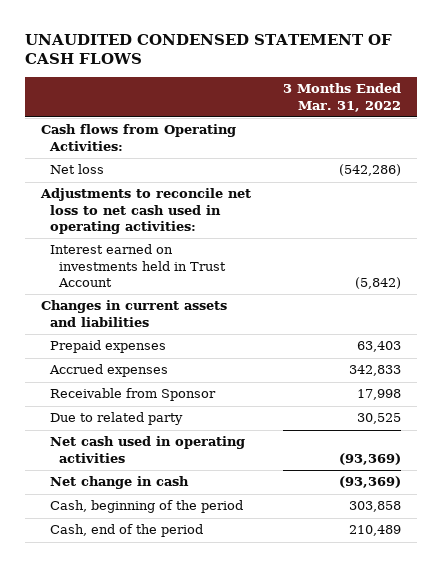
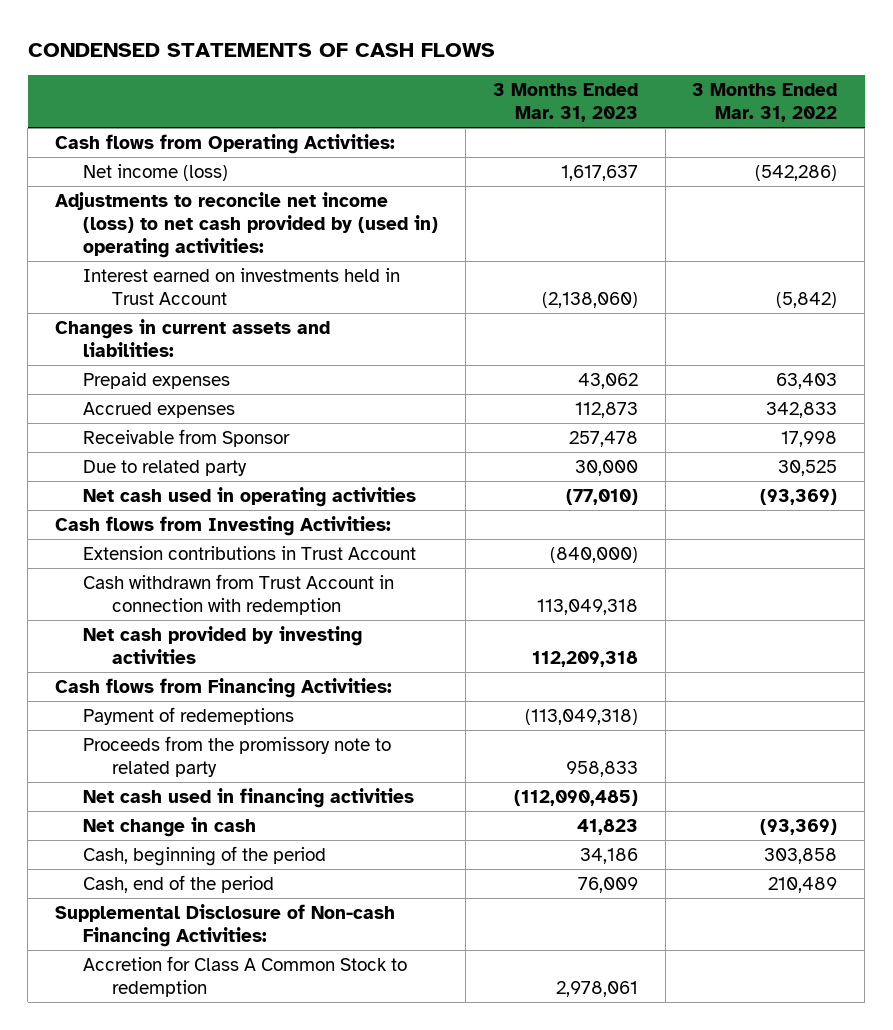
- UNAUDITED CONDENSED STATEMENT OF CASH FLOWS
+ CONDENSED STATEMENTS OF CASH FLOWS
- | 3 Months Ended Mar. 31, 2022
+ | 3 Months Ended Mar. 31, 2023 | 3 Months Ended Mar. 31, 2022
- Net loss | (542,286)
- Adjustments to reconcile net loss to net cash used in operating activities:
+ Net income (loss) | 1,617,637 | (542,286)
+ Adjustments to reconcile net income (loss) to net cash provided by (used in) operating activities:
- Changes in current assets and liabilities
+ Changes in current assets and liabilities:
+ Cash flows from Investing Activities:
+ Extension contributions in Trust Account | (840,000) |
+ Cash withdrawn from Trust Account in connection with redemption | 113,049,318 |
+ Net cash provided by investing activities | 112,209,318 |
+ Cash flows from Financing Activities:
+ Payment of redemeptions | (113,049,318) |
+ Proceeds from the promissory note to related party | 958,833 |
+ Net cash used in financing activities | (112,090,485) |
+ Supplemental Disclosure of Non-cash Financing Activities:
+ Accretion for Class A Common Stock to redemption | 2,978,061 |

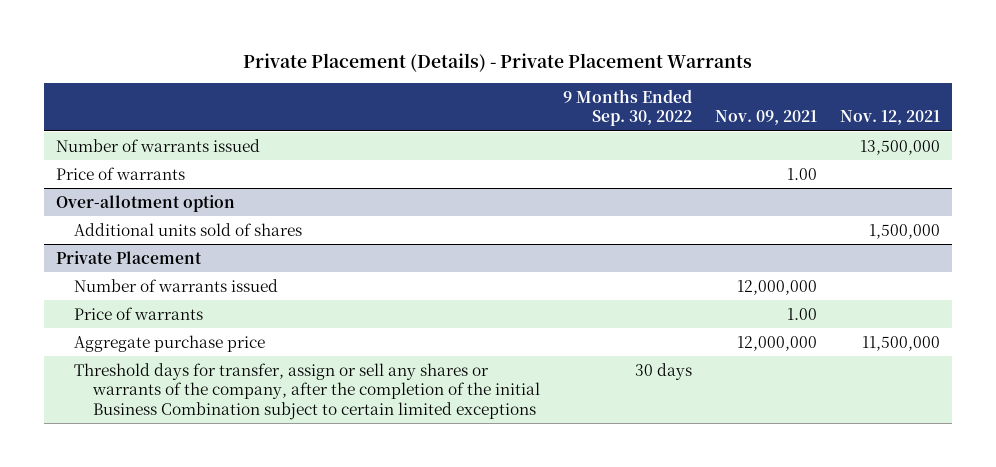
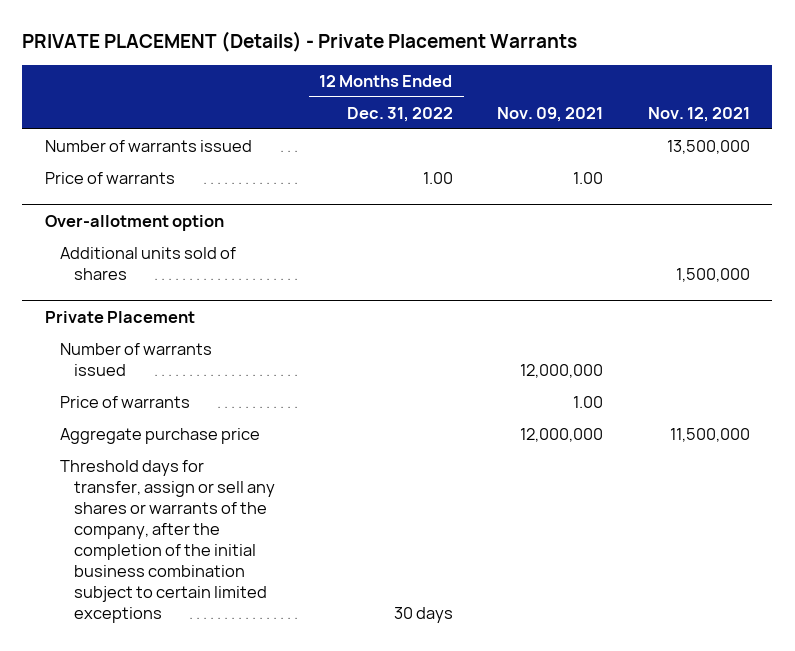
- Private Placement (Details) - Private Placement Warrants
+ PRIVATE PLACEMENT (Details) - Private Placement Warrants
- | 9 Months Ended Sep. 30, 2022 | Nov. 09, 2021 | Nov. 12, 2021
+ | 12 Months Ended Dec. 31, 2022 | Nov. 09, 2021 | Nov. 12, 2021
@ Private Placement
- Threshold days for transfer, assign or sell any shares or warrants of the company, after the completion of the initial Business Combination subject to certain limited exceptions | 30 days | |
+ Threshold days for transfer, assign or sell any shares or warrants of the company, after the completion of the initial business combination subject to certain limited exceptions | 30 days | |

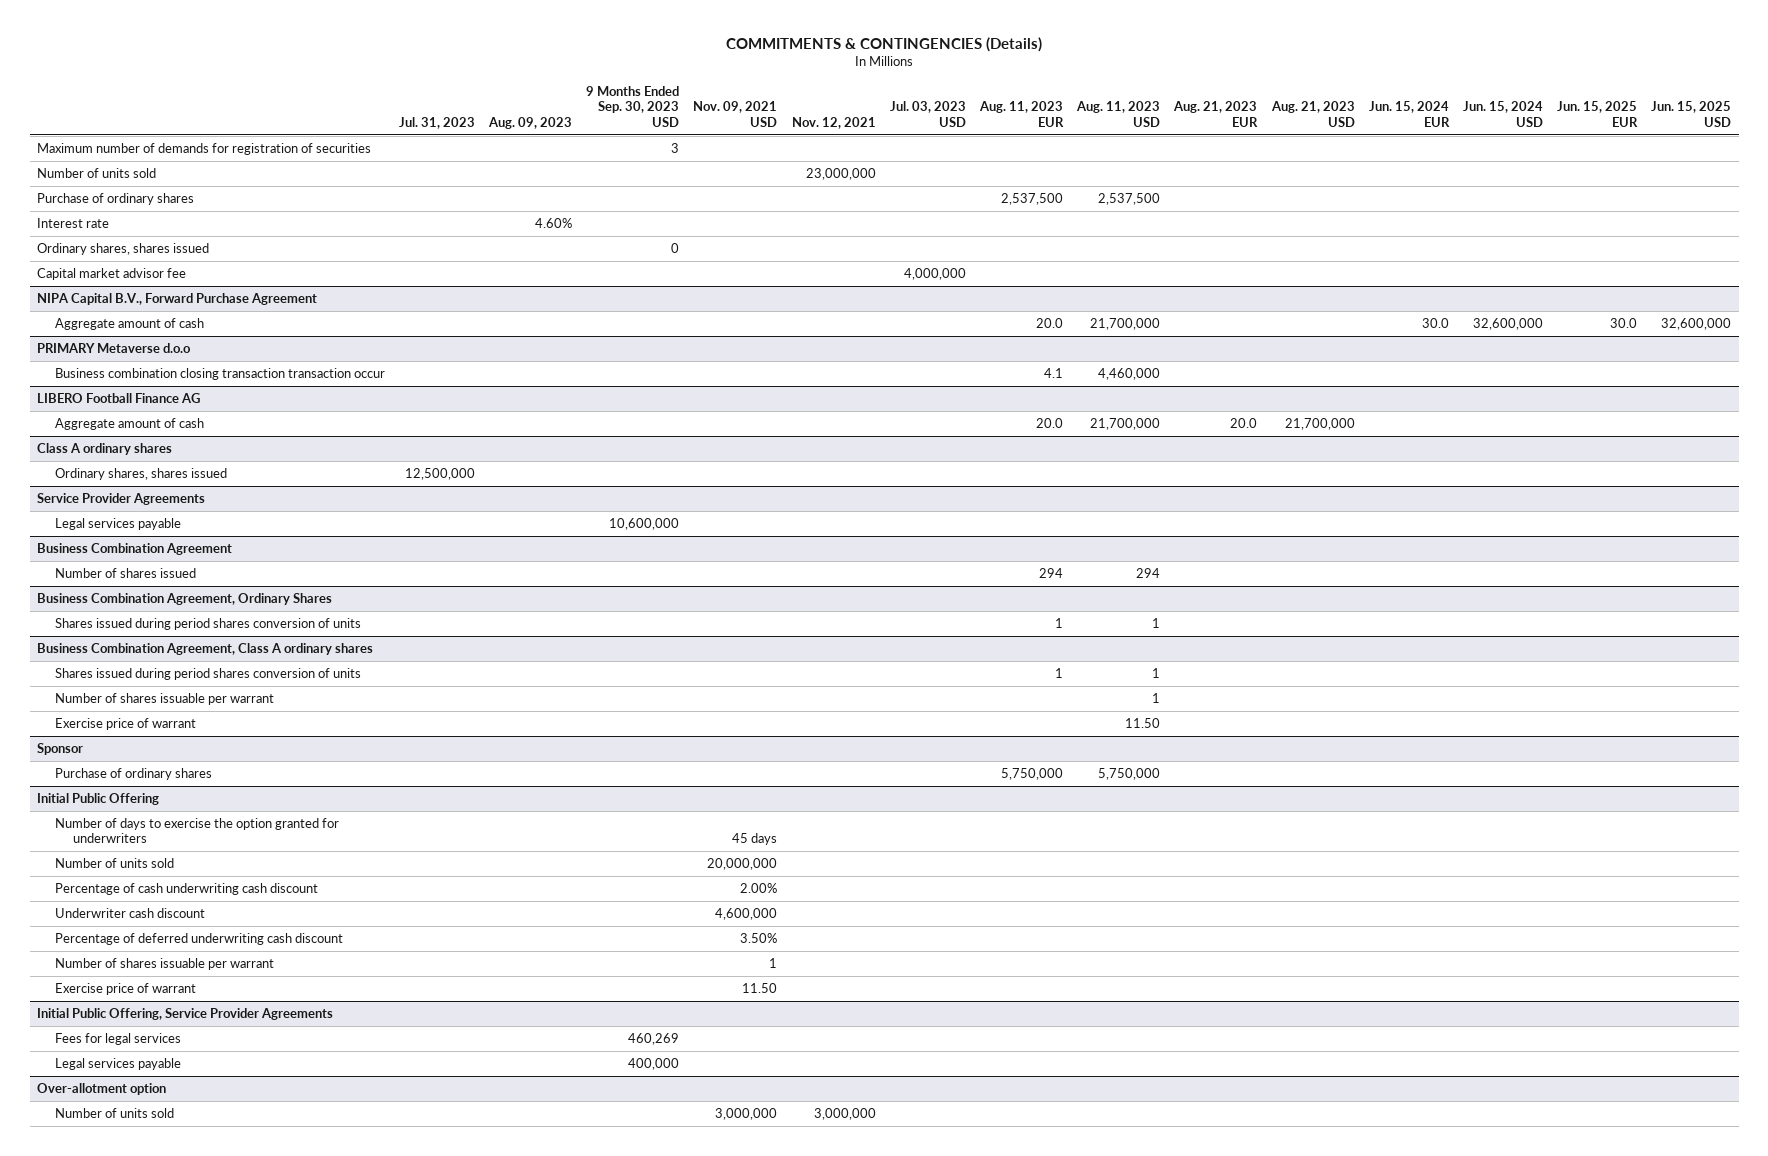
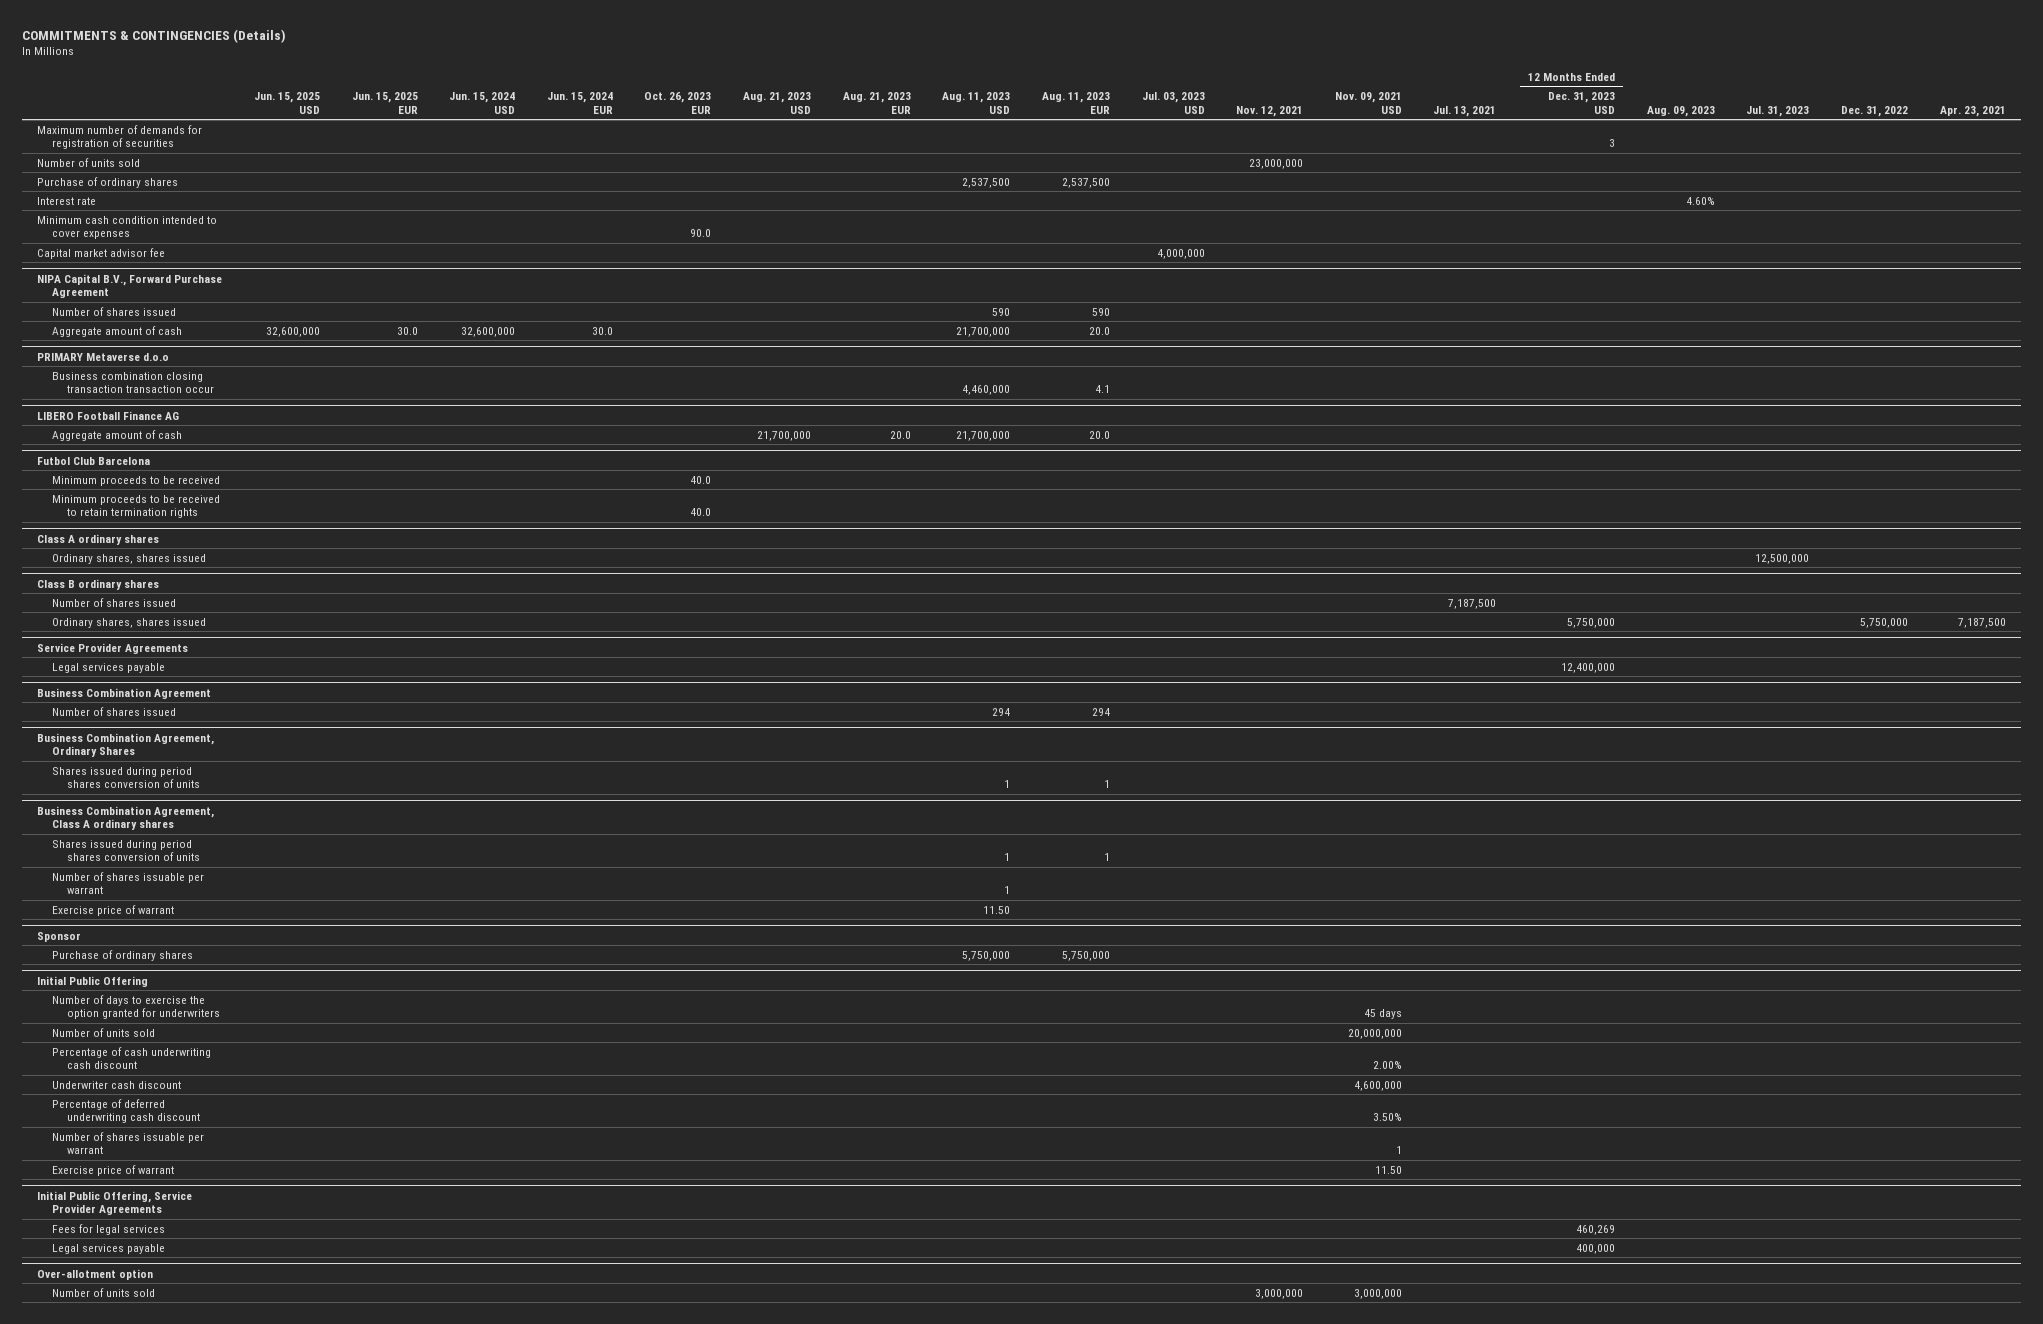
- | Jul. 31, 2023 | Aug. 09, 2023 | 9 Months Ended Sep. 30, 2023 USD | Nov. 09, 2021 USD | Nov. 12, 2021 | Jul. 03, 2023 USD | Aug. 11, 2023 EUR | Aug. 11, 2023 USD | Aug. 21, 2023 EUR | Aug. 21, 2023 USD | Jun. 15, 2024 EUR | Jun. 15, 2024 USD | Jun. 15, 2025 EUR | Jun. 15, 2025 USD
+ | Jun. 15, 2025 USD | Jun. 15, 2025 EUR | Jun. 15, 2024 USD | Jun. 15, 2024 EUR | Oct. 26, 2023 EUR | Aug. 21, 2023 USD | Aug. 21, 2023 EUR | Aug. 11, 2023 USD | Aug. 11, 2023 EUR | Jul. 03, 2023 USD | Nov. 12, 2021 | Nov. 09, 2021 USD | Jul. 13, 2021 | 12 Months Ended Dec. 31, 2023 USD | Aug. 09, 2023 | Jul. 31, 2023 | Dec. 31, 2022 | Apr. 23, 2021
- Ordinary shares, shares issued | | | 0 | | | | | | | | | | |
+ Minimum cash condition intended to cover expenses | | | | | 90.0 | | | | | | | | | | | | |
@ NIPA Capital B.V., Forward Purchase Agreement
+ Number of shares issued | | | | | | | | 590 | 590 | | | | | | | | |
+ Futbol Club Barcelona
+ Minimum proceeds to be received | | | | | 40.0 | | | | | | | | | | | | |
+ Minimum proceeds to be received to retain termination rights | | | | | 40.0 | | | | | | | | | | | | |
+ Class B ordinary shares
+ Number of shares issued | | | | | | | | | | | | | 7,187,500 | | | | |
+ Ordinary shares, shares issued | | | | | | | | | | | | | | 5,750,000 | | | 5,750,000 | 7,187,500

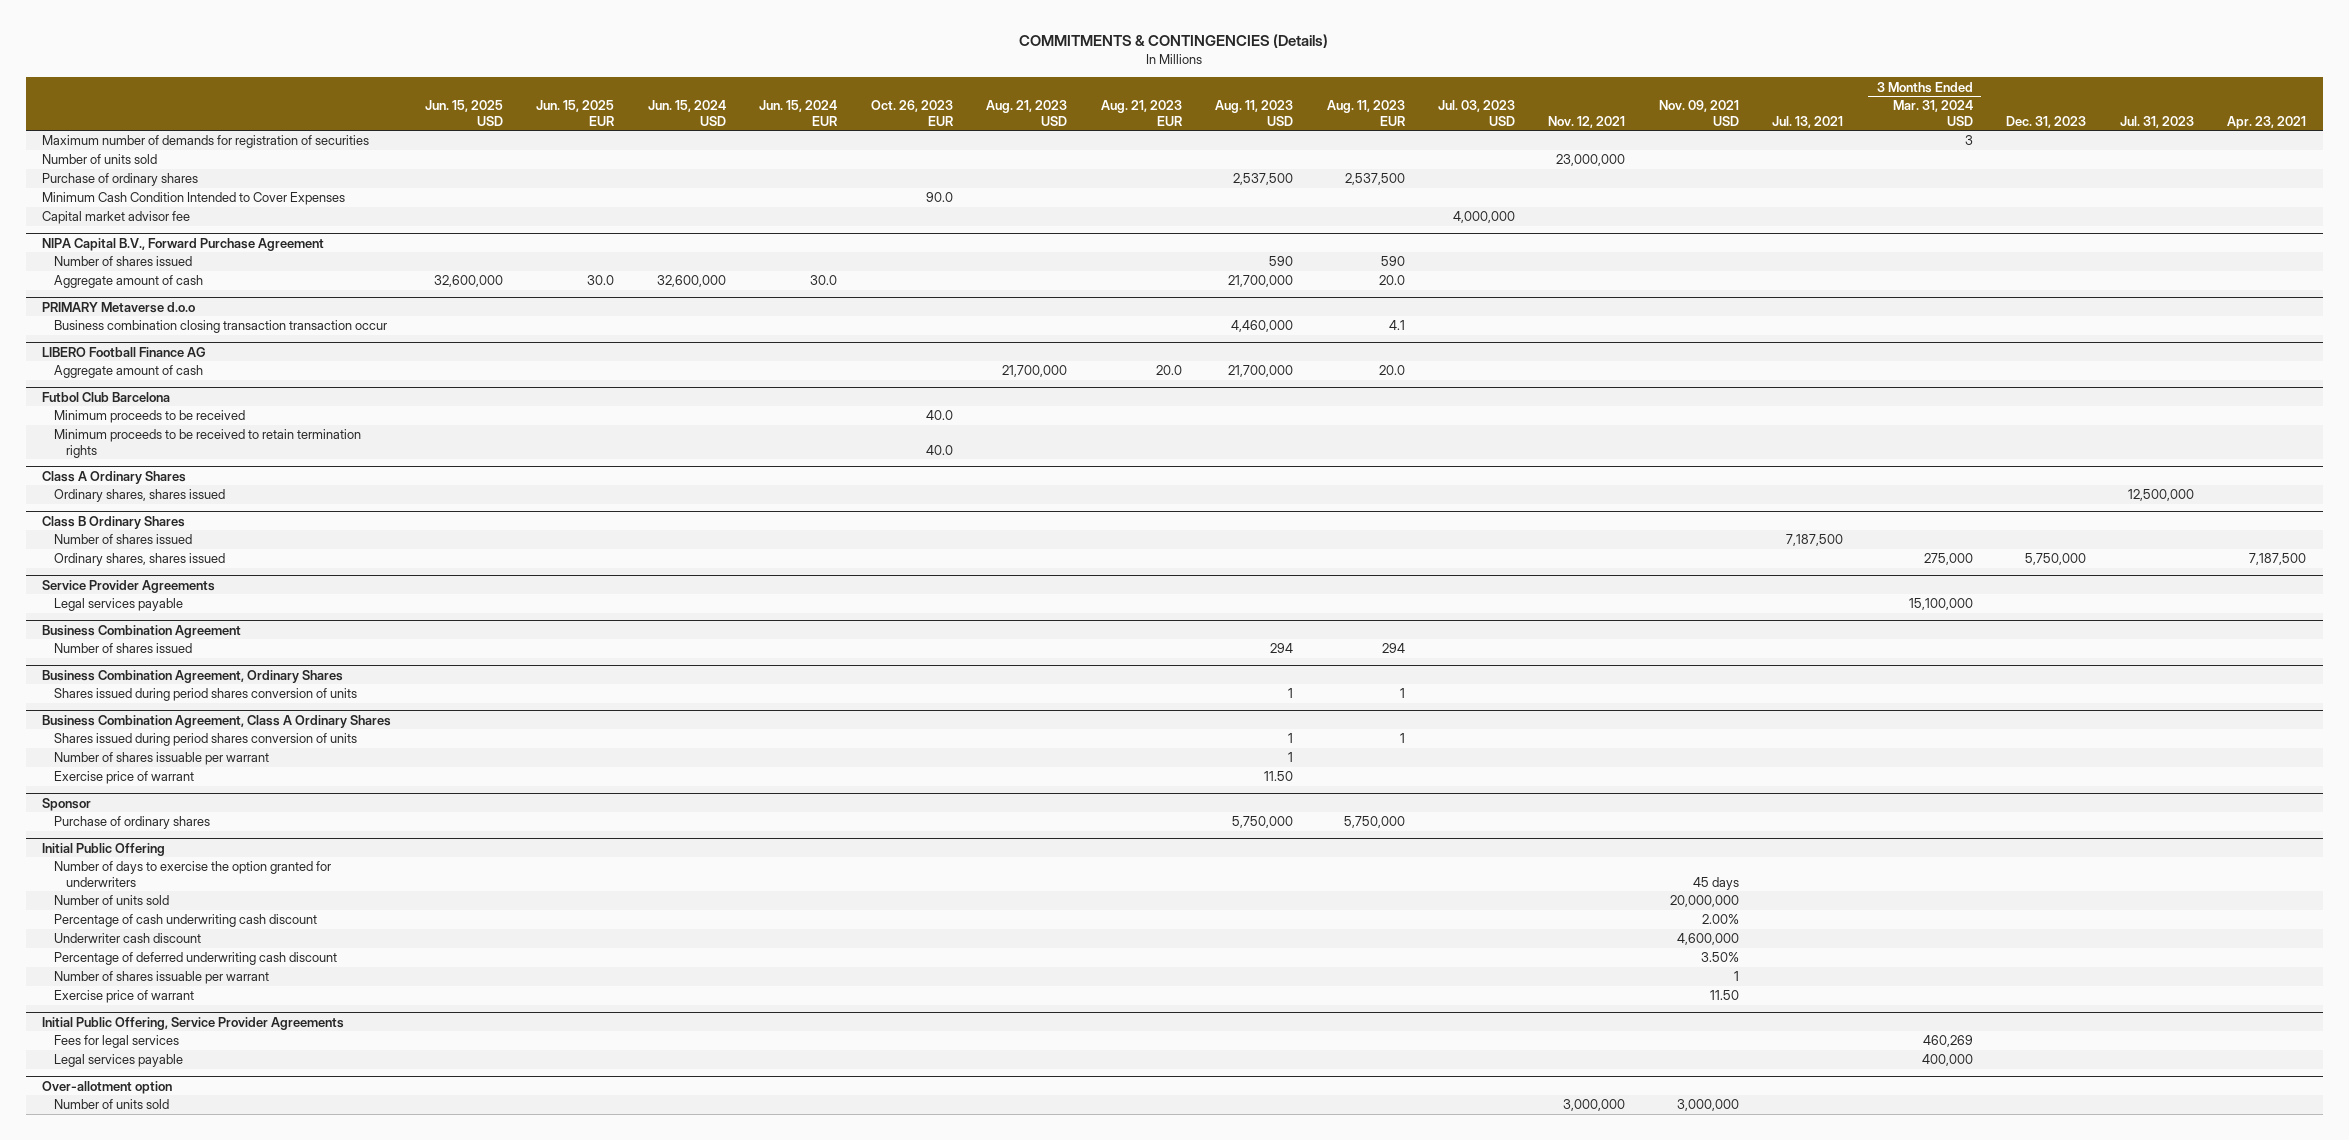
- | Jun. 15, 2025 USD | Jun. 15, 2025 EUR | Jun. 15, 2024 USD | Jun. 15, 2024 EUR | Oct. 26, 2023 EUR | Aug. 21, 2023 USD | Aug. 21, 2023 EUR | Aug. 11, 2023 USD | Aug. 11, 2023 EUR | Jul. 03, 2023 USD | Nov. 12, 2021 | Nov. 09, 2021 USD | Jul. 13, 2021 | 12 Months Ended Dec. 31, 2023 USD | Aug. 09, 2023 | Jul. 31, 2023 | Dec. 31, 2022 | Apr. 23, 2021
+ | Jun. 15, 2025 USD | Jun. 15, 2025 EUR | Jun. 15, 2024 USD | Jun. 15, 2024 EUR | Oct. 26, 2023 EUR | Aug. 21, 2023 USD | Aug. 21, 2023 EUR | Aug. 11, 2023 USD | Aug. 11, 2023 EUR | Jul. 03, 2023 USD | Nov. 12, 2021 | Nov. 09, 2021 USD | Jul. 13, 2021 | 3 Months Ended Mar. 31, 2024 USD | Dec. 31, 2023 | Jul. 31, 2023 | Apr. 23, 2021
- Interest rate | | | | | | | | | | | | | | | 4.60% | | |
- Minimum cash condition intended to cover expenses | | | | | 90.0 | | | | | | | | | | | | |
+ Minimum Cash Condition Intended to Cover Expenses | | | | | 90.0 | | | | | | | | | | | |
- Class A ordinary shares
+ Class A Ordinary Shares
- Class B ordinary shares
+ Class B Ordinary Shares
- Business Combination Agreement, Class A ordinary shares
+ Business Combination Agreement, Class A Ordinary Shares

